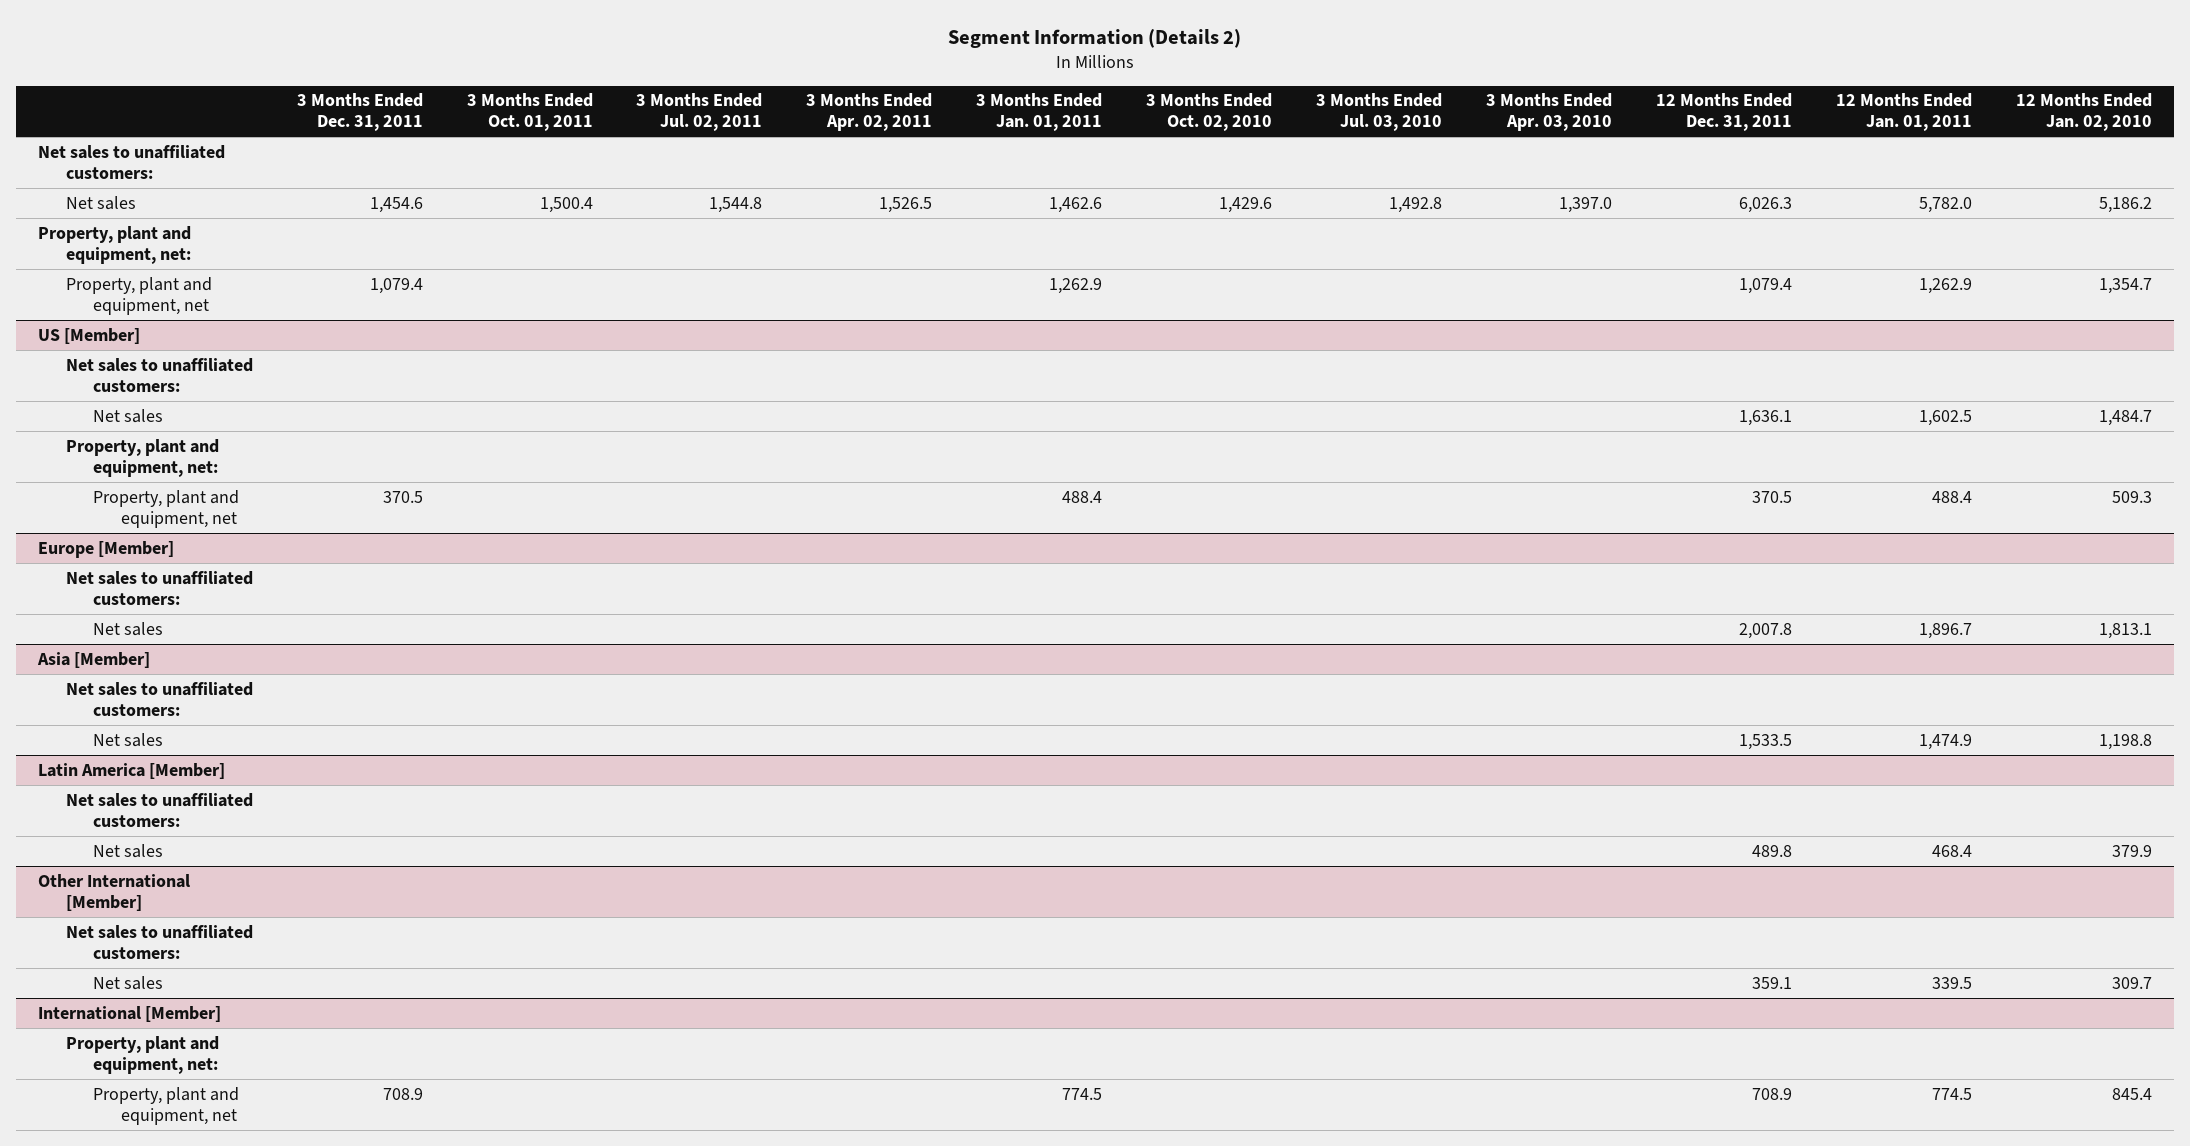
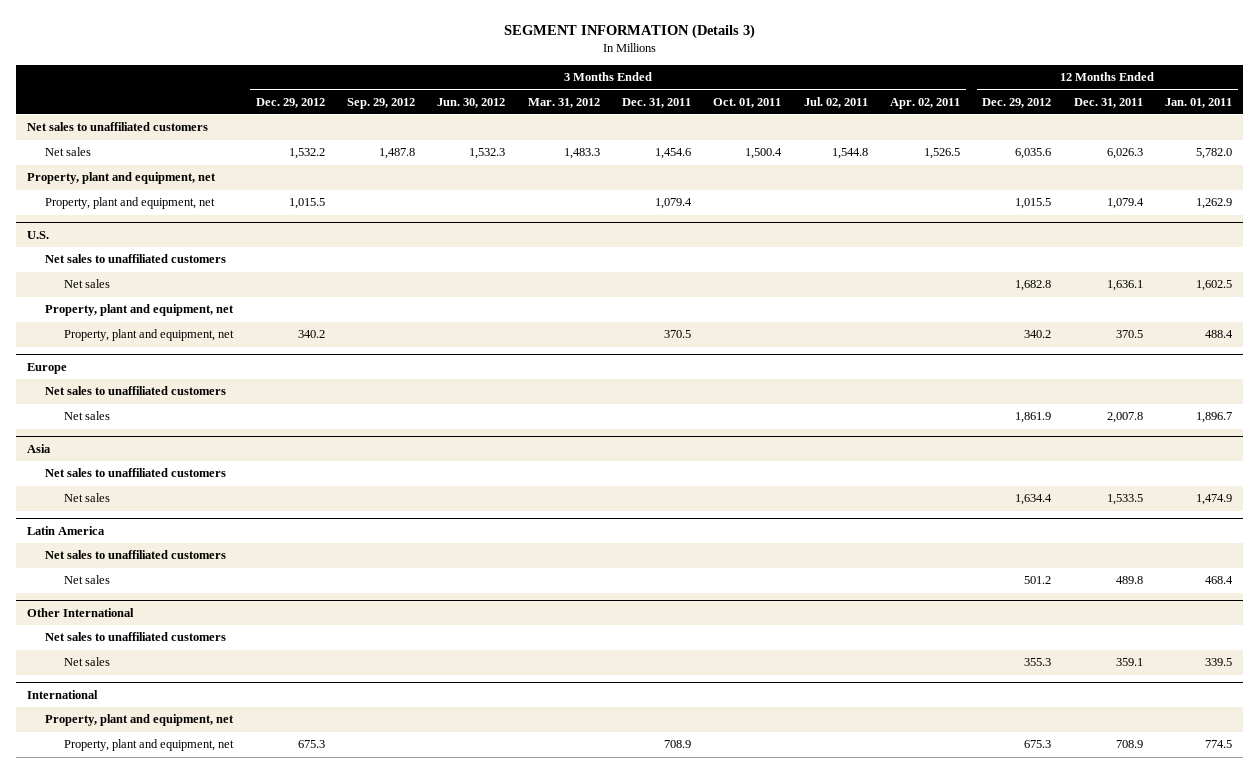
- Segment Information (Details 2)
+ SEGMENT INFORMATION (Details 3)
- | 3 Months Ended Dec. 31, 2011 | 3 Months Ended Oct. 01, 2011 | 3 Months Ended Jul. 02, 2011 | 3 Months Ended Apr. 02, 2011 | 3 Months Ended Jan. 01, 2011 | 3 Months Ended Oct. 02, 2010 | 3 Months Ended Jul. 03, 2010 | 3 Months Ended Apr. 03, 2010 | 12 Months Ended Dec. 31, 2011 | 12 Months Ended Jan. 01, 2011 | 12 Months Ended Jan. 02, 2010
+ | 3 Months Ended Dec. 29, 2012 | 3 Months Ended Sep. 29, 2012 | 3 Months Ended Jun. 30, 2012 | 3 Months Ended Mar. 31, 2012 | 3 Months Ended Dec. 31, 2011 | 3 Months Ended Oct. 01, 2011 | 3 Months Ended Jul. 02, 2011 | 3 Months Ended Apr. 02, 2011 | 12 Months Ended Dec. 29, 2012 | 12 Months Ended Dec. 31, 2011 | 12 Months Ended Jan. 01, 2011
- Net sales to unaffiliated customers:
+ Net sales to unaffiliated customers
- Property, plant and equipment, net:
+ Property, plant and equipment, net
- US [Member]
- Net sales to unaffiliated customers:
+ U.S.
+ Net sales to unaffiliated customers
- Property, plant and equipment, net:
+ Property, plant and equipment, net
- Europe [Member]
- Net sales to unaffiliated customers:
+ Europe
+ Net sales to unaffiliated customers
- Asia [Member]
- Net sales to unaffiliated customers:
+ Asia
+ Net sales to unaffiliated customers
- Latin America [Member]
- Net sales to unaffiliated customers:
+ Latin America
+ Net sales to unaffiliated customers
- Other International [Member]
- Net sales to unaffiliated customers:
+ Other International
+ Net sales to unaffiliated customers
- International [Member]
- Property, plant and equipment, net:
+ International
+ Property, plant and equipment, net

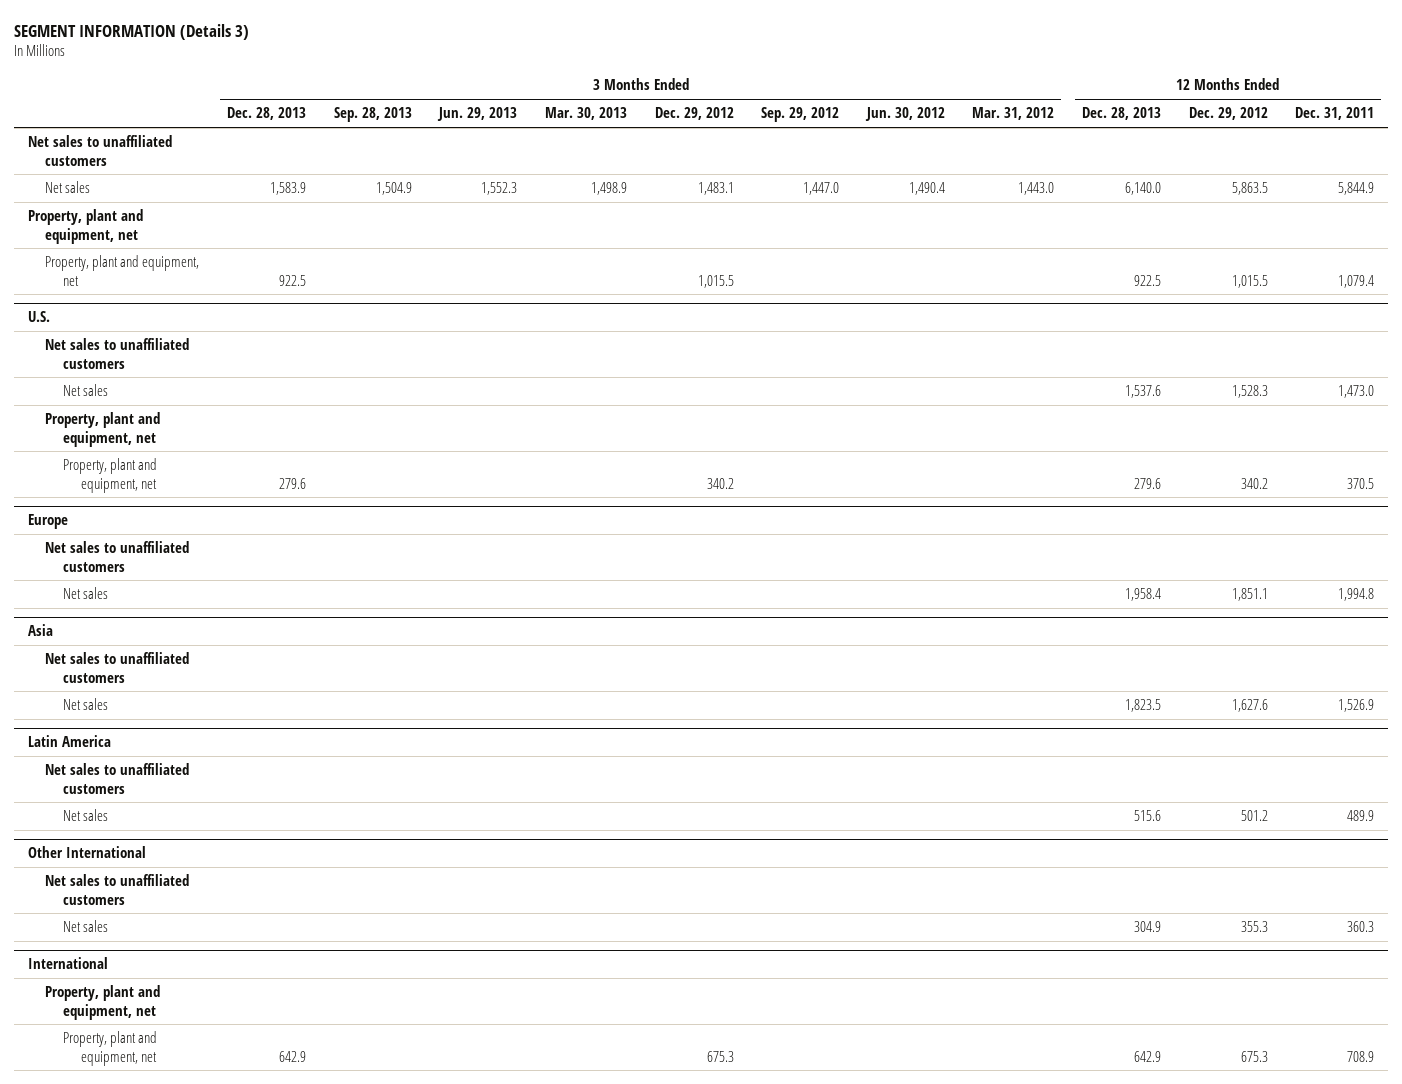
- | 3 Months Ended Dec. 29, 2012 | 3 Months Ended Sep. 29, 2012 | 3 Months Ended Jun. 30, 2012 | 3 Months Ended Mar. 31, 2012 | 3 Months Ended Dec. 31, 2011 | 3 Months Ended Oct. 01, 2011 | 3 Months Ended Jul. 02, 2011 | 3 Months Ended Apr. 02, 2011 | 12 Months Ended Dec. 29, 2012 | 12 Months Ended Dec. 31, 2011 | 12 Months Ended Jan. 01, 2011
+ | 3 Months Ended Dec. 28, 2013 | 3 Months Ended Sep. 28, 2013 | 3 Months Ended Jun. 29, 2013 | 3 Months Ended Mar. 30, 2013 | 3 Months Ended Dec. 29, 2012 | 3 Months Ended Sep. 29, 2012 | 3 Months Ended Jun. 30, 2012 | 3 Months Ended Mar. 31, 2012 | 12 Months Ended Dec. 28, 2013 | 12 Months Ended Dec. 29, 2012 | 12 Months Ended Dec. 31, 2011
- Net sales | 1,532.2 | 1,487.8 | 1,532.3 | 1,483.3 | 1,454.6 | 1,500.4 | 1,544.8 | 1,526.5 | 6,035.6 | 6,026.3 | 5,782.0
+ Net sales | 1,583.9 | 1,504.9 | 1,552.3 | 1,498.9 | 1,483.1 | 1,447.0 | 1,490.4 | 1,443.0 | 6,140.0 | 5,863.5 | 5,844.9
@ U.S.
- Net sales | | | | | | | | | 1,682.8 | 1,636.1 | 1,602.5
+ Net sales | | | | | | | | | 1,537.6 | 1,528.3 | 1,473.0
@ Europe
- Net sales | | | | | | | | | 1,861.9 | 2,007.8 | 1,896.7
+ Net sales | | | | | | | | | 1,958.4 | 1,851.1 | 1,994.8
@ Asia
- Net sales | | | | | | | | | 1,634.4 | 1,533.5 | 1,474.9
+ Net sales | | | | | | | | | 1,823.5 | 1,627.6 | 1,526.9
@ Latin America
- Net sales | | | | | | | | | 501.2 | 489.8 | 468.4
+ Net sales | | | | | | | | | 515.6 | 501.2 | 489.9
@ Other International
- Net sales | | | | | | | | | 355.3 | 359.1 | 339.5
+ Net sales | | | | | | | | | 304.9 | 355.3 | 360.3

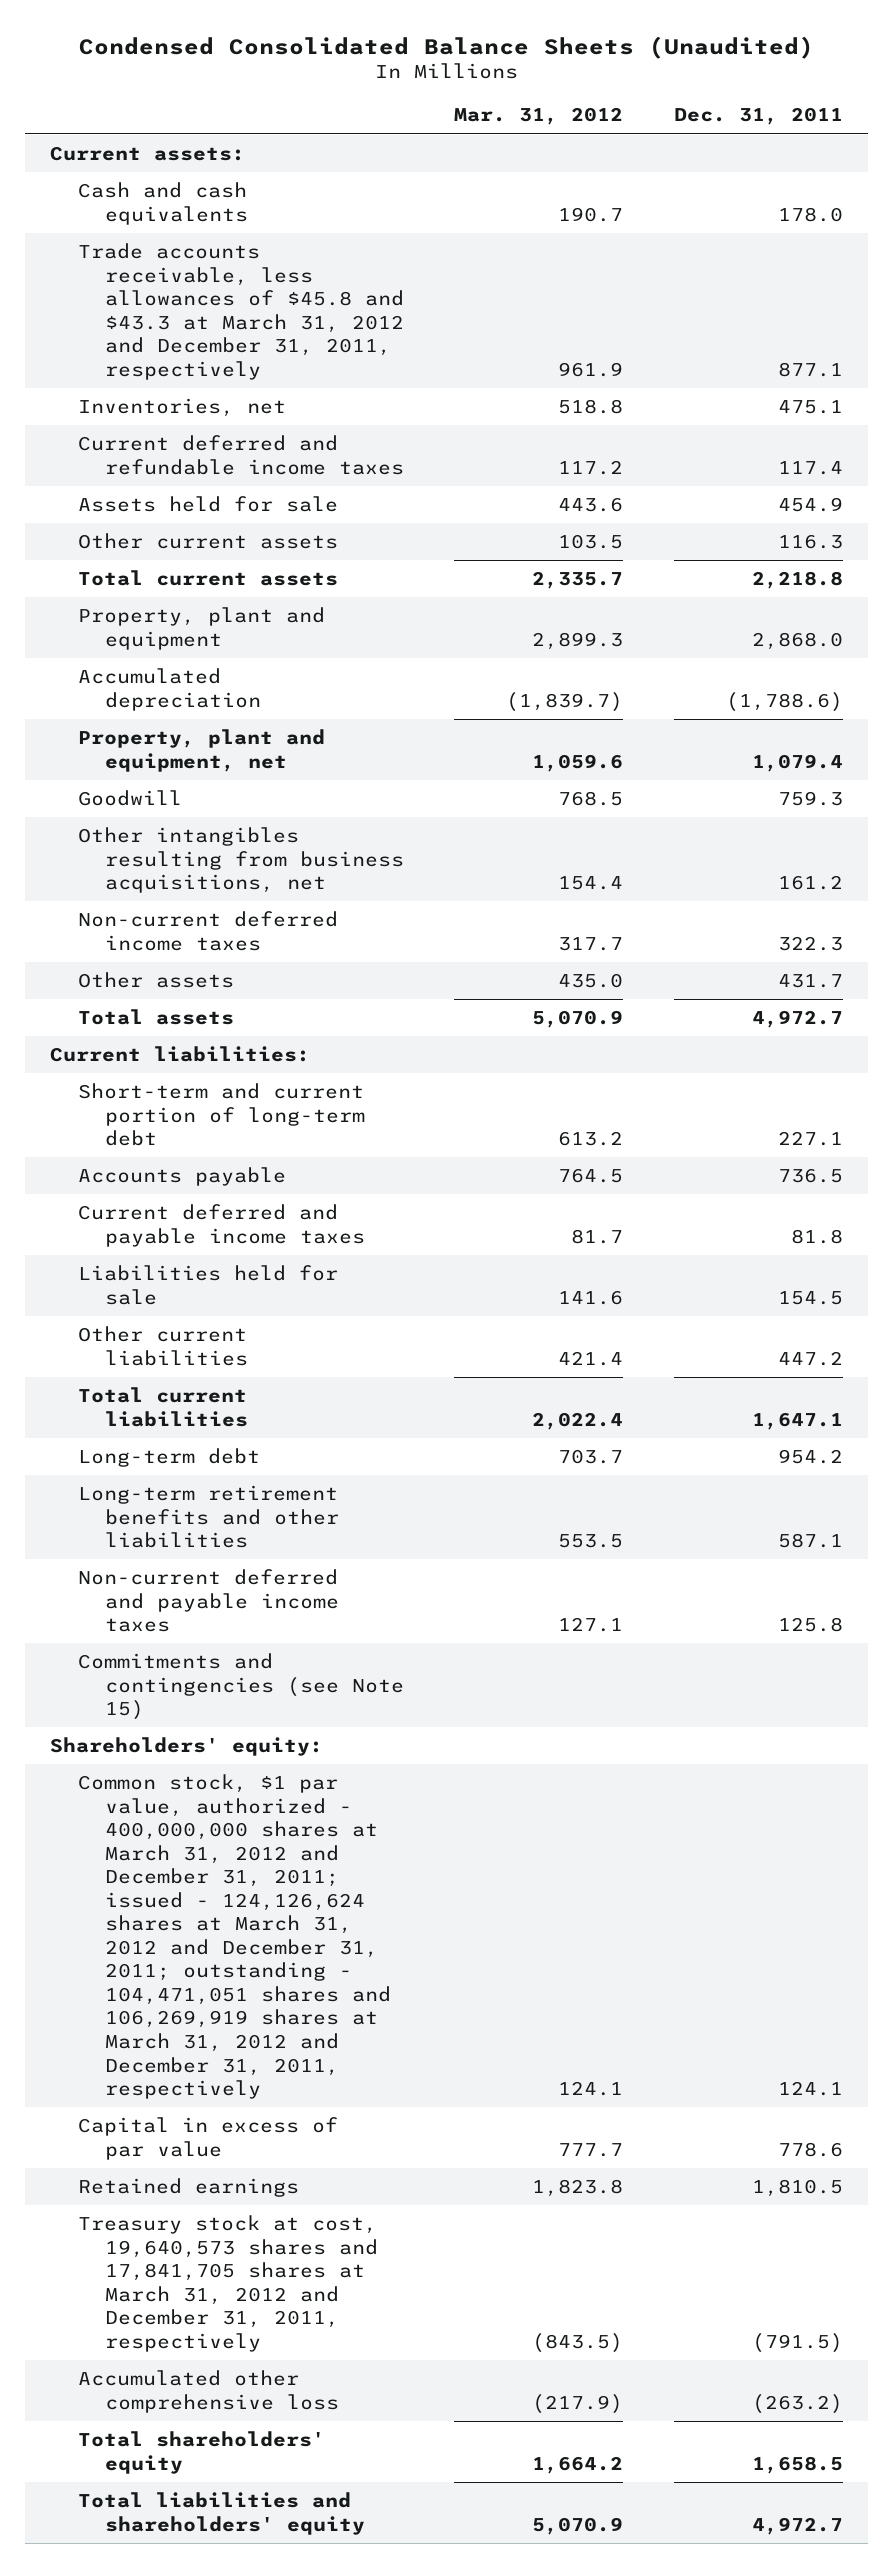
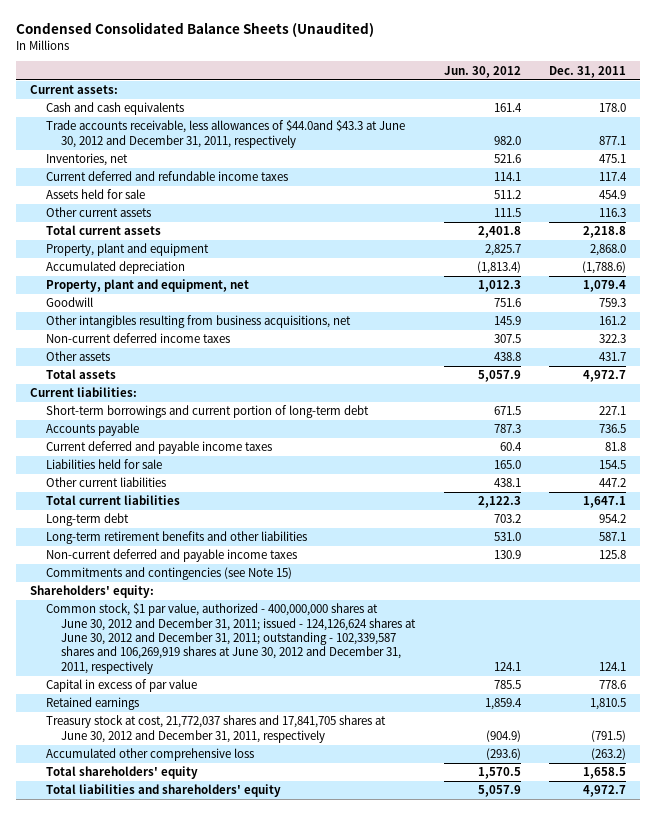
- | Mar. 31, 2012 | Dec. 31, 2011
+ | Jun. 30, 2012 | Dec. 31, 2011
- Trade accounts receivable, less allowances of $45.8 and $43.3 at March 31, 2012 and December 31, 2011, respectively | 961.9 | 877.1
+ Trade accounts receivable, less allowances of $44.0and $43.3 at June 30, 2012 and December 31, 2011, respectively | 982.0 | 877.1
- Short-term and current portion of long-term debt | 613.2 | 227.1
+ Short-term borrowings and current portion of long-term debt | 671.5 | 227.1
- Common stock, $1 par value, authorized - 400,000,000 shares at March 31, 2012 and December 31, 2011; issued - 124,126,624 shares at March 31, 2012 and December 31, 2011; outstanding - 104,471,051 shares and 106,269,919 shares at March 31, 2012 and December 31, 2011, respectively | 124.1 | 124.1
+ Common stock, $1 par value, authorized - 400,000,000 shares at June 30, 2012 and December 31, 2011; issued - 124,126,624 shares at June 30, 2012 and December 31, 2011; outstanding - 102,339,587 shares and 106,269,919 shares at June 30, 2012 and December 31, 2011, respectively | 124.1 | 124.1
- Treasury stock at cost, 19,640,573 shares and 17,841,705 shares at March 31, 2012 and December 31, 2011, respectively | (843.5) | (791.5)
+ Treasury stock at cost, 21,772,037 shares and 17,841,705 shares at June 30, 2012 and December 31, 2011, respectively | (904.9) | (791.5)

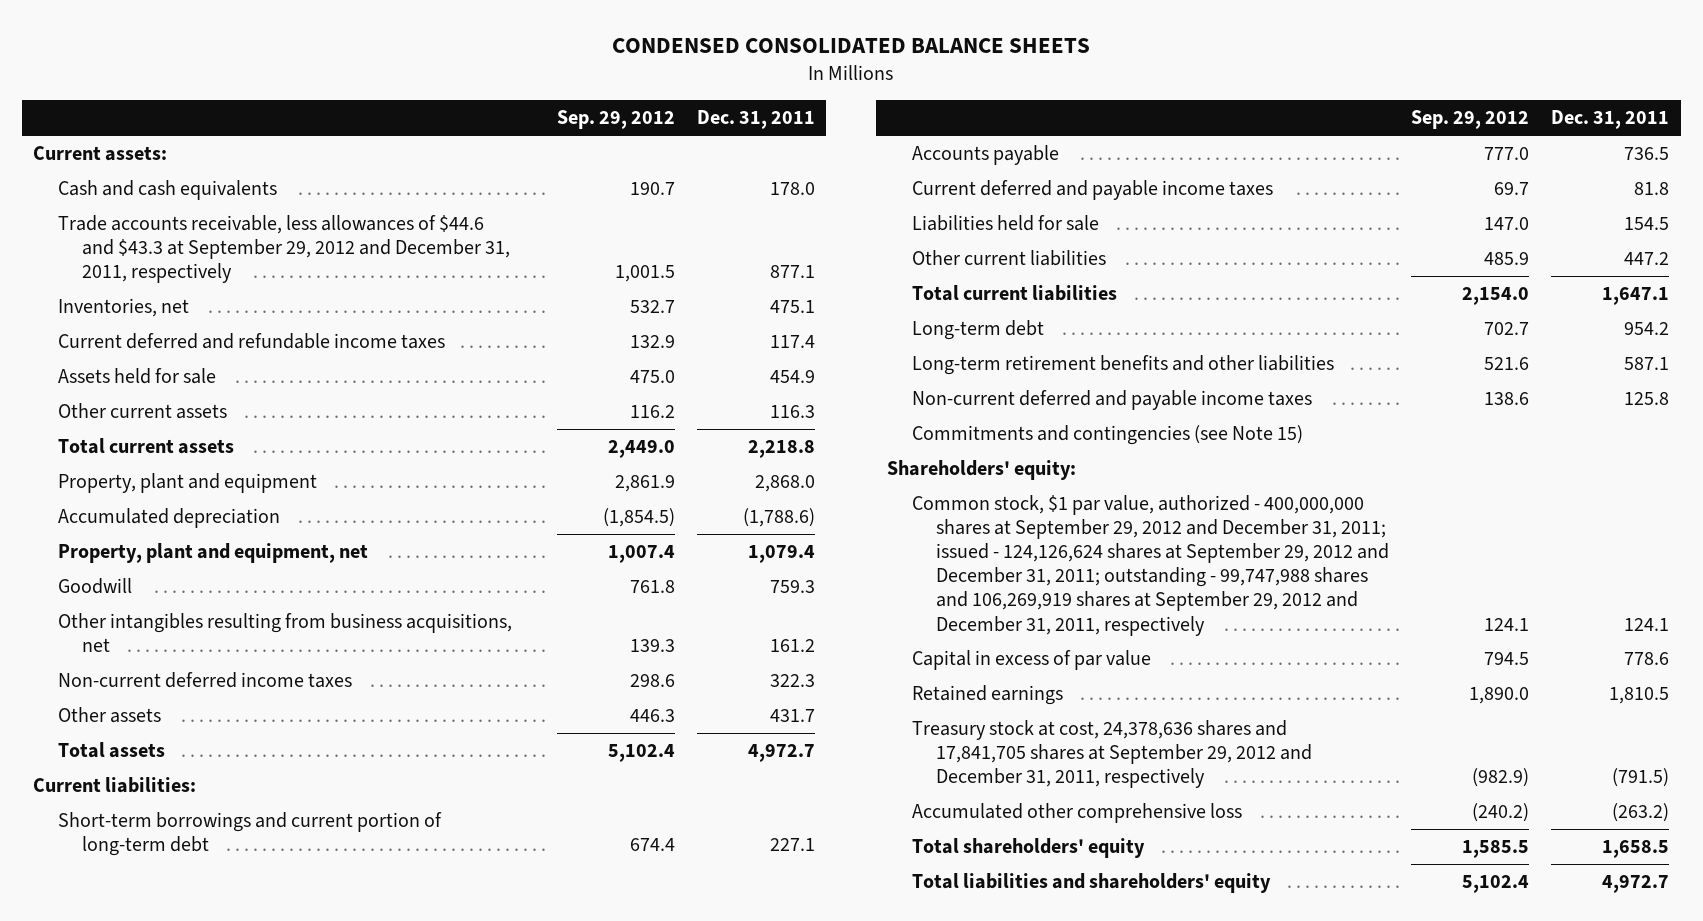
- Condensed Consolidated Balance Sheets (Unaudited)
+ CONDENSED CONSOLIDATED BALANCE SHEETS
- | Jun. 30, 2012 | Dec. 31, 2011
+ | Sep. 29, 2012 | Dec. 31, 2011
- Trade accounts receivable, less allowances of $44.0and $43.3 at June 30, 2012 and December 31, 2011, respectively | 982.0 | 877.1
+ Trade accounts receivable, less allowances of $44.6 and $43.3 at September 29, 2012 and December 31, 2011, respectively | 1,001.5 | 877.1
- Common stock, $1 par value, authorized - 400,000,000 shares at June 30, 2012 and December 31, 2011; issued - 124,126,624 shares at June 30, 2012 and December 31, 2011; outstanding - 102,339,587 shares and 106,269,919 shares at June 30, 2012 and December 31, 2011, respectively | 124.1 | 124.1
+ Common stock, $1 par value, authorized - 400,000,000 shares at September 29, 2012 and December 31, 2011; issued - 124,126,624 shares at September 29, 2012 and December 31, 2011; outstanding - 99,747,988 shares and 106,269,919 shares at September 29, 2012 and December 31, 2011, respectively | 124.1 | 124.1
- Treasury stock at cost, 21,772,037 shares and 17,841,705 shares at June 30, 2012 and December 31, 2011, respectively | (904.9) | (791.5)
+ Treasury stock at cost, 24,378,636 shares and 17,841,705 shares at September 29, 2012 and December 31, 2011, respectively | (982.9) | (791.5)

